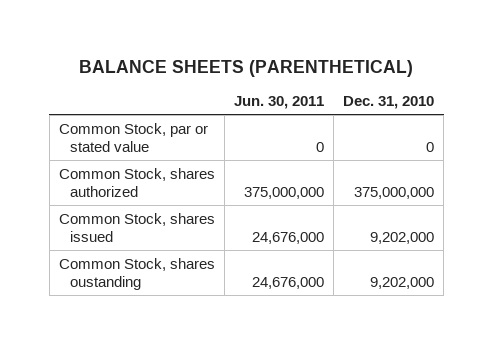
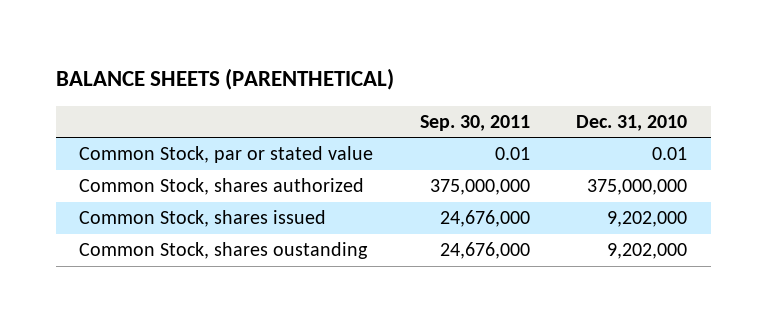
- | Jun. 30, 2011 | Dec. 31, 2010
+ | Sep. 30, 2011 | Dec. 31, 2010
- Common Stock, par or stated value | 0 | 0
+ Common Stock, par or stated value | 0.01 | 0.01

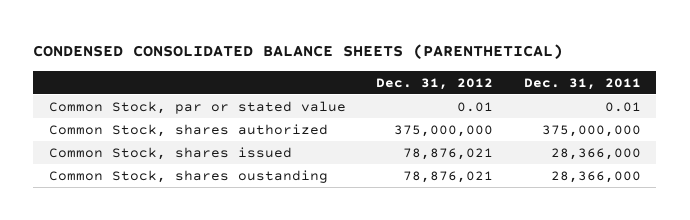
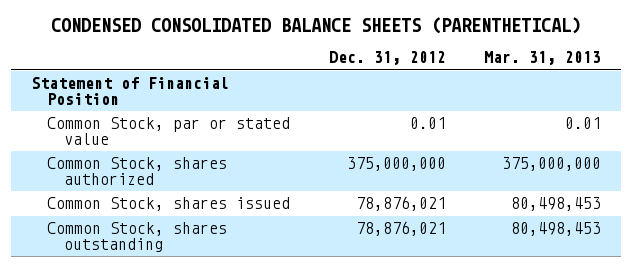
- | Dec. 31, 2012 | Dec. 31, 2011
+ | Dec. 31, 2012 | Mar. 31, 2013
+ Statement of Financial Position
- Common Stock, shares oustanding | 78,876,021 | 28,366,000
+ Common Stock, shares outstanding | 78,876,021 | 80,498,453

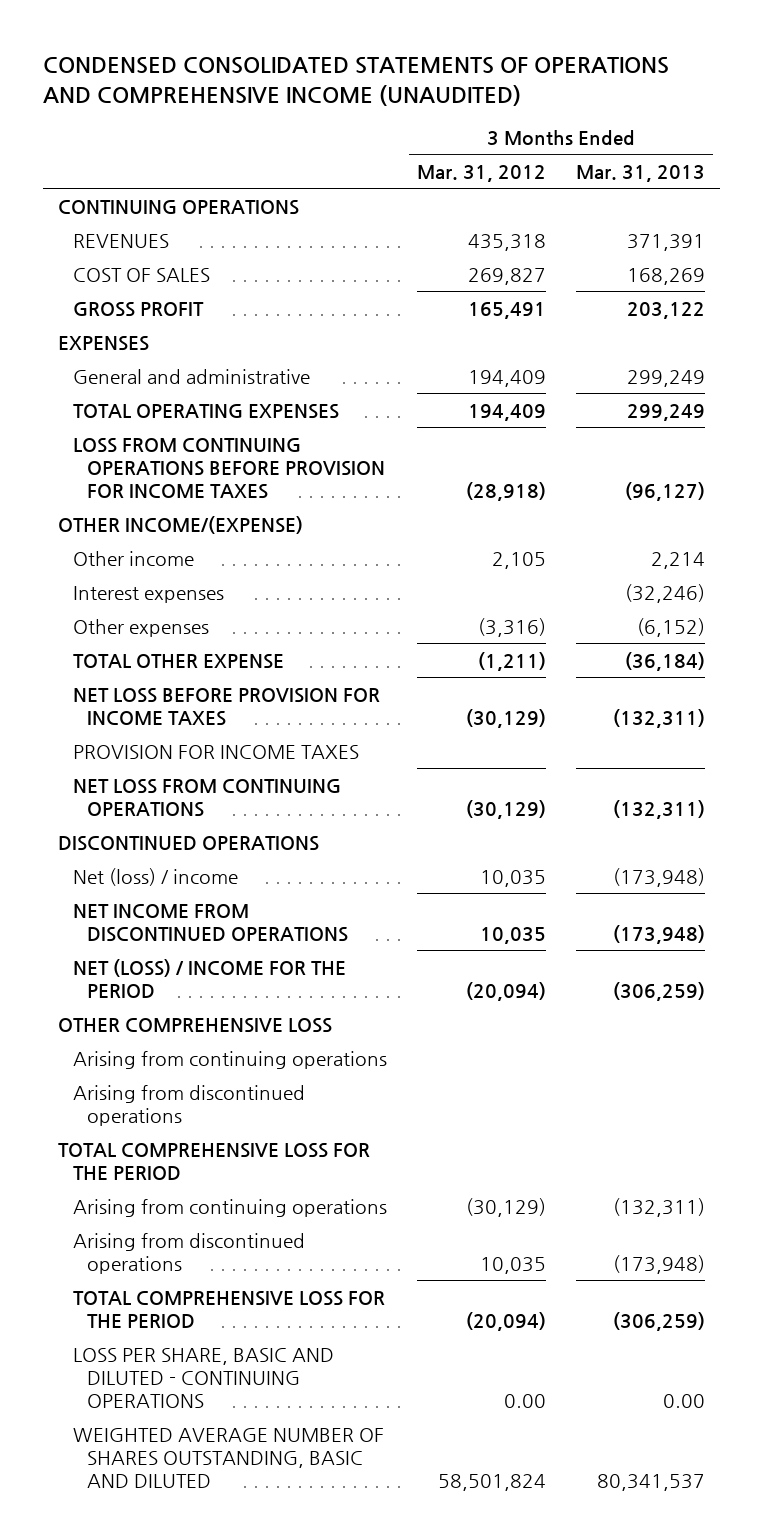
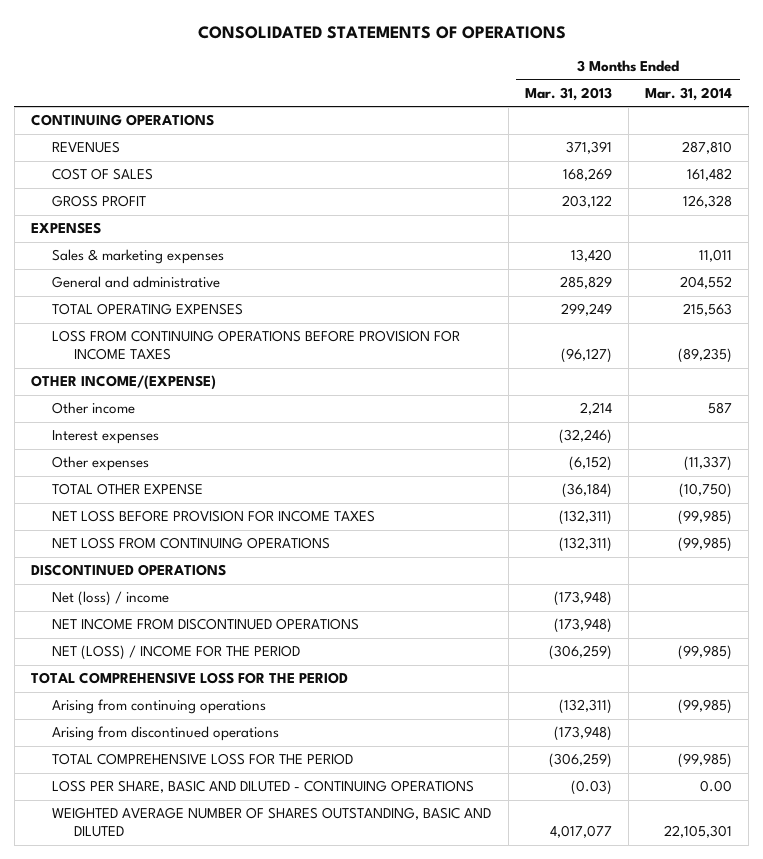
- CONDENSED CONSOLIDATED STATEMENTS OF OPERATIONS AND COMPREHENSIVE INCOME (UNAUDITED)
+ CONSOLIDATED STATEMENTS OF OPERATIONS
- | 3 Months Ended Mar. 31, 2012 | 3 Months Ended Mar. 31, 2013
+ | 3 Months Ended Mar. 31, 2013 | 3 Months Ended Mar. 31, 2014
- General and administrative | 194,409 | 299,249
+ Sales & marketing expenses | 13,420 | 11,011
+ General and administrative | 285,829 | 204,552
- PROVISION FOR INCOME TAXES
- OTHER COMPREHENSIVE LOSS
- Arising from continuing operations
- Arising from discontinued operations
- LOSS PER SHARE, BASIC AND DILUTED - CONTINUING OPERATIONS | 0.00 | 0.00
- WEIGHTED AVERAGE NUMBER OF SHARES OUTSTANDING, BASIC AND DILUTED | 58,501,824 | 80,341,537
+ LOSS PER SHARE, BASIC AND DILUTED - CONTINUING OPERATIONS | (0.03) | 0.00
+ WEIGHTED AVERAGE NUMBER OF SHARES OUTSTANDING, BASIC AND DILUTED | 4,017,077 | 22,105,301

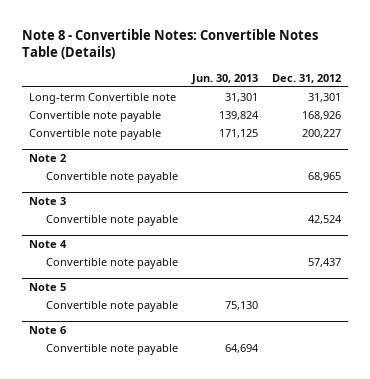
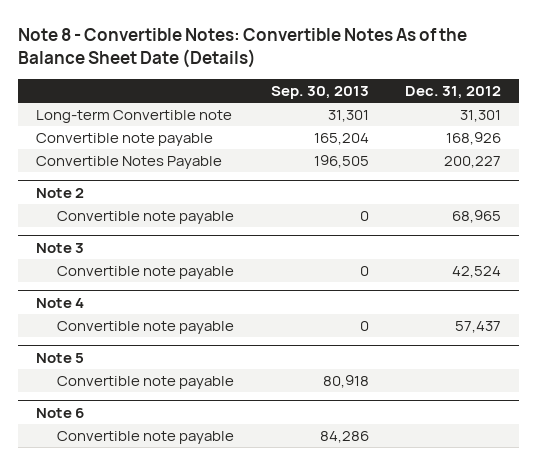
- Note 8 - Convertible Notes: Convertible Notes Table (Details)
+ Note 8 - Convertible Notes: Convertible Notes As of the Balance Sheet Date (Details)
- | Jun. 30, 2013 | Dec. 31, 2012
+ | Sep. 30, 2013 | Dec. 31, 2012
- Convertible note payable | 171,125 | 200,227
+ Convertible Notes Payable | 196,505 | 200,227

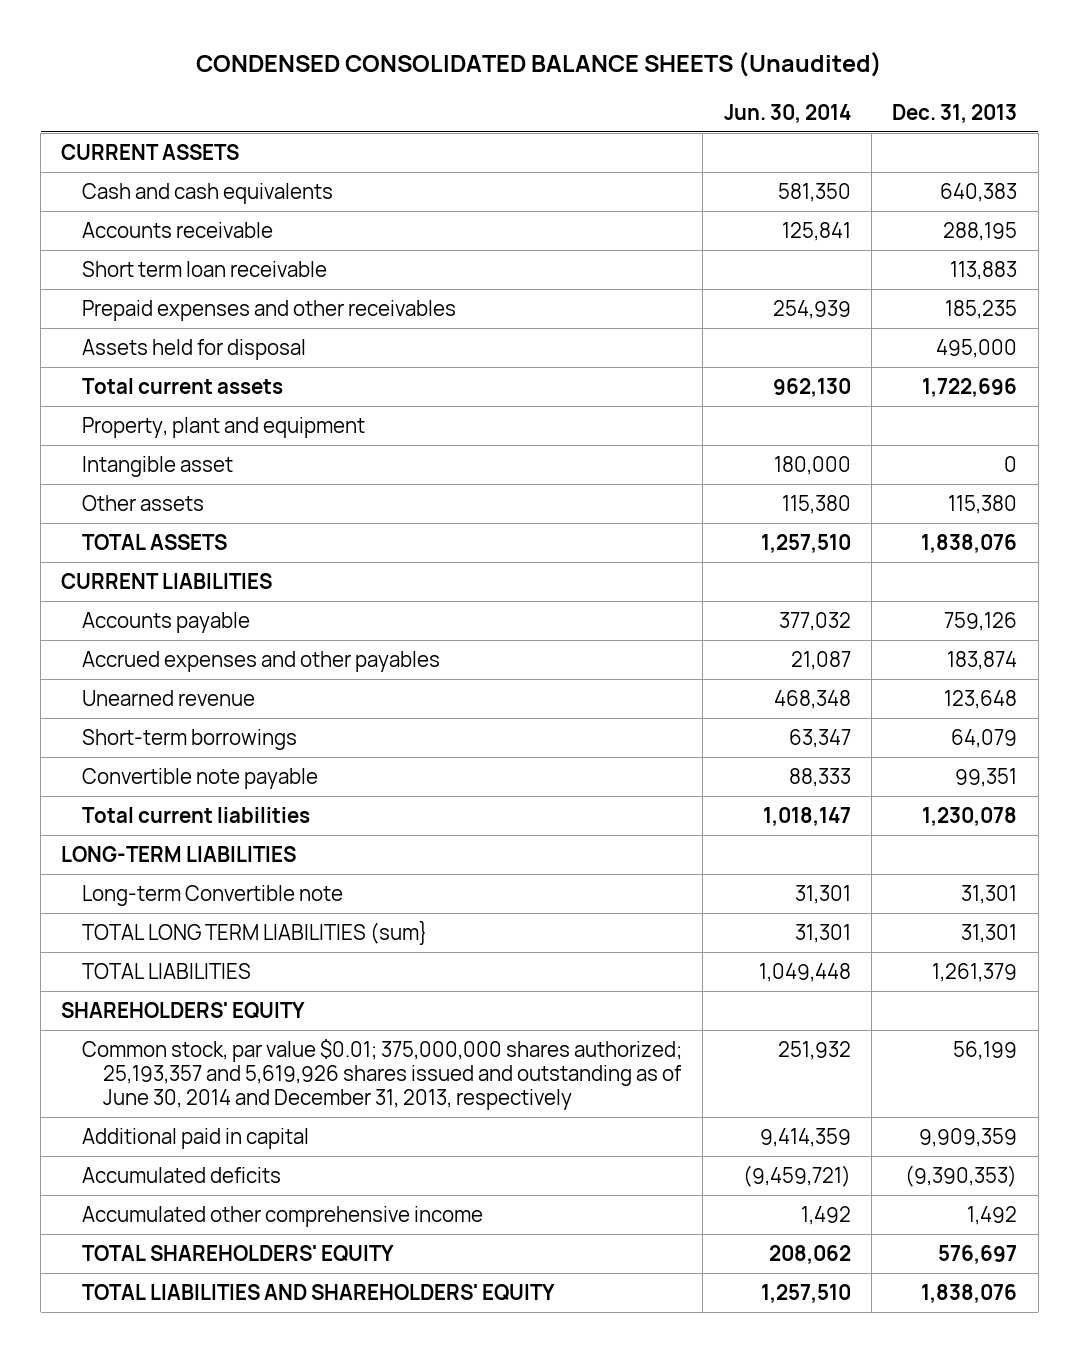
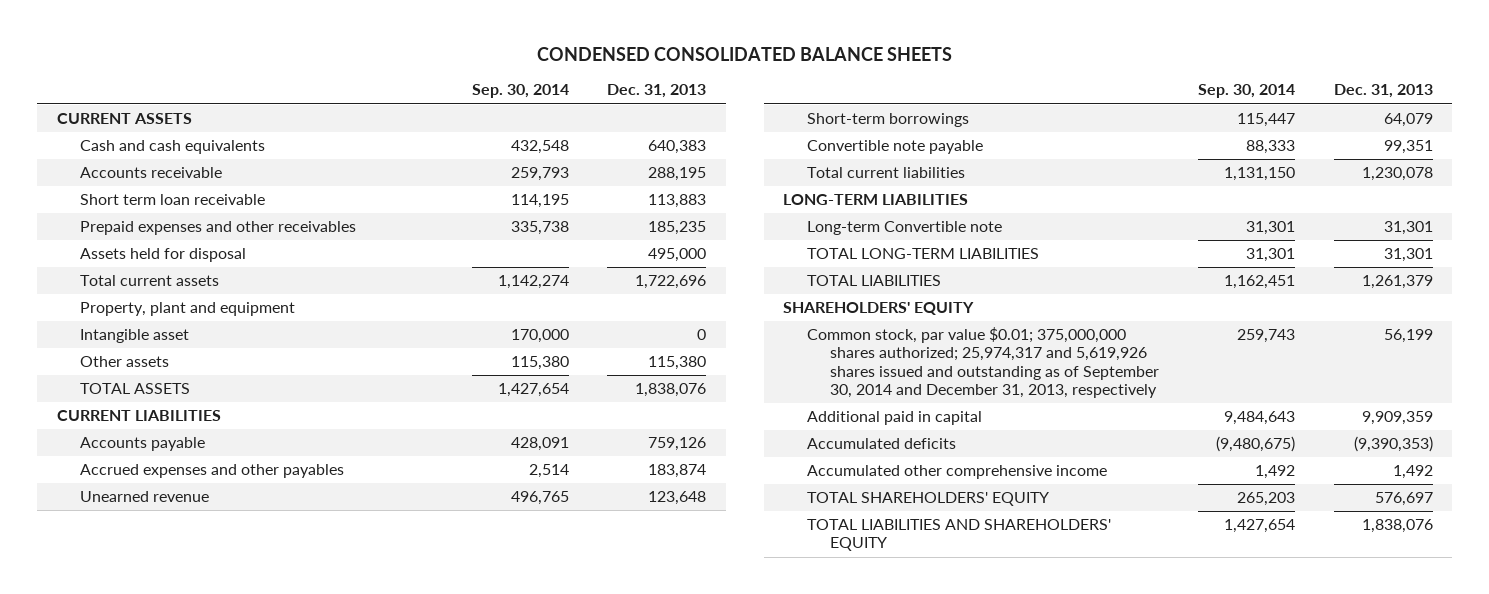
- CONDENSED CONSOLIDATED BALANCE SHEETS (Unaudited)
+ CONDENSED CONSOLIDATED BALANCE SHEETS
- | Jun. 30, 2014 | Dec. 31, 2013
+ | Sep. 30, 2014 | Dec. 31, 2013
- TOTAL LONG TERM LIABILITIES (sum} | 31,301 | 31,301
+ TOTAL LONG-TERM LIABILITIES | 31,301 | 31,301
- Common stock, par value $0.01; 375,000,000 shares authorized; 25,193,357 and 5,619,926 shares issued and outstanding as of June 30, 2014 and December 31, 2013, respectively | 251,932 | 56,199
+ Common stock, par value $0.01; 375,000,000 shares authorized; 25,974,317 and 5,619,926 shares issued and outstanding as of September 30, 2014 and December 31, 2013, respectively | 259,743 | 56,199

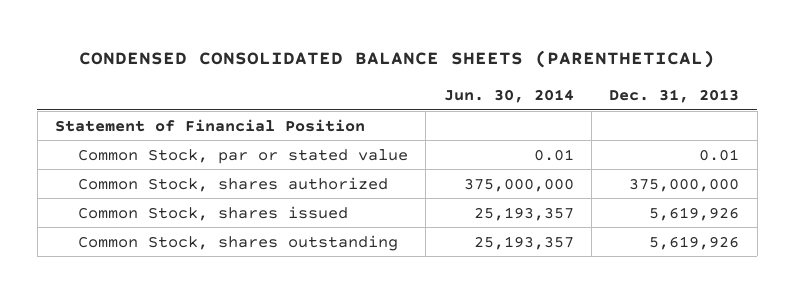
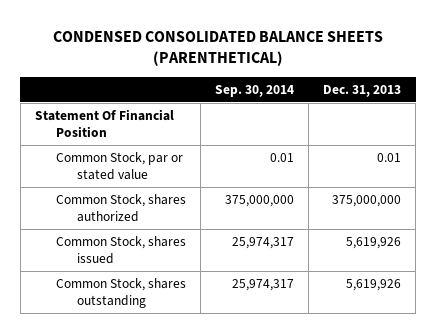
- | Jun. 30, 2014 | Dec. 31, 2013
+ | Sep. 30, 2014 | Dec. 31, 2013
- Statement of Financial Position
+ Statement Of Financial Position

